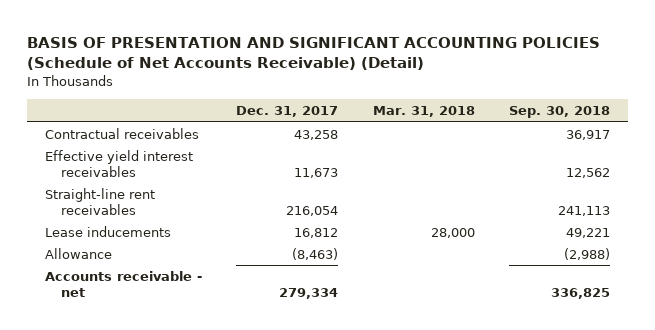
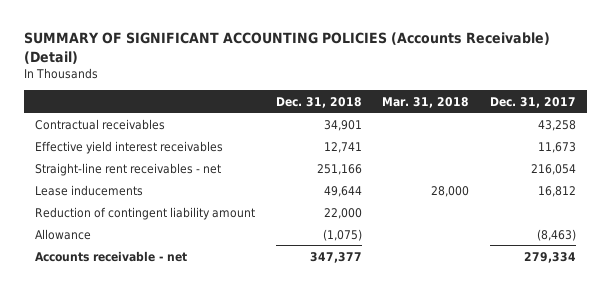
- BASIS OF PRESENTATION AND SIGNIFICANT ACCOUNTING POLICIES (Schedule of Net Accounts Receivable) (Detail)
+ SUMMARY OF SIGNIFICANT ACCOUNTING POLICIES (Accounts Receivable) (Detail)
- | Dec. 31, 2017 | Mar. 31, 2018 | Sep. 30, 2018
+ | Dec. 31, 2018 | Mar. 31, 2018 | Dec. 31, 2017
- Straight-line rent receivables | 216,054 | | 241,113
+ Straight-line rent receivables - net | 251,166 | | 216,054
+ Reduction of contingent liability amount | 22,000 | |

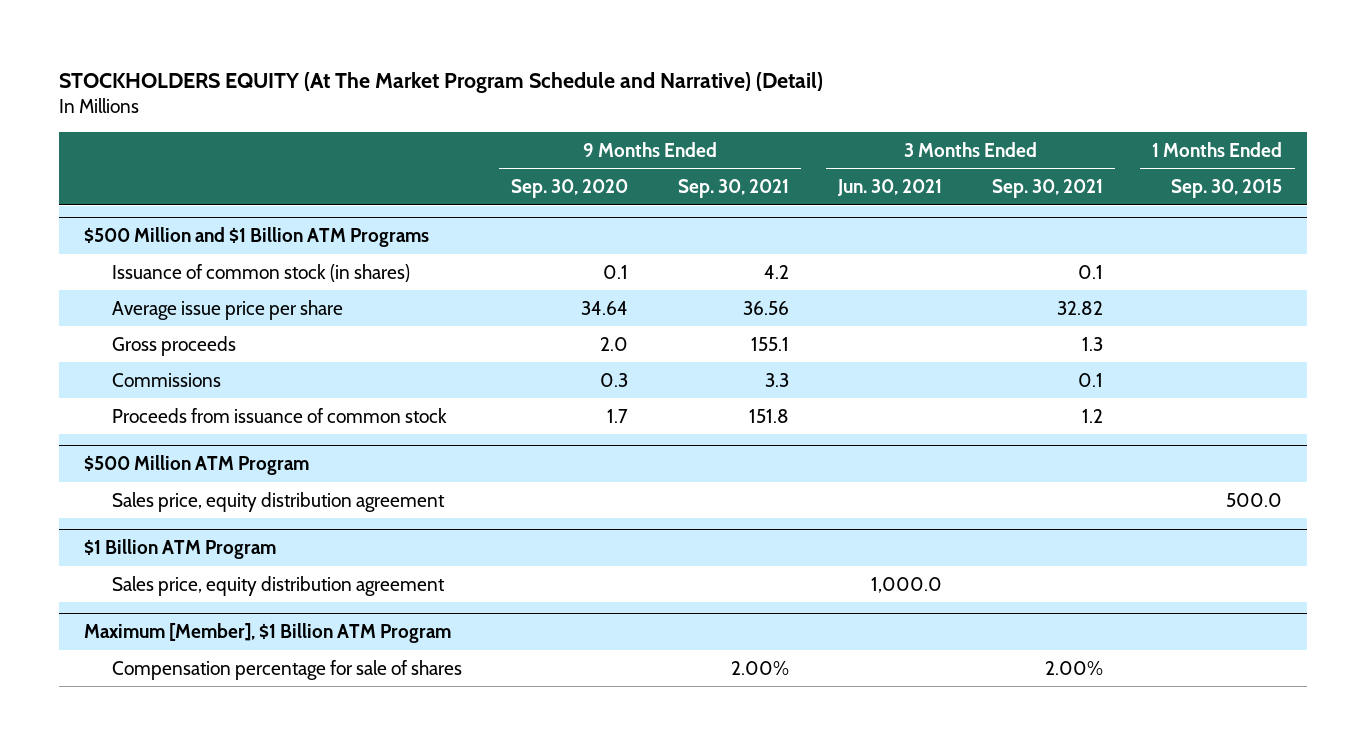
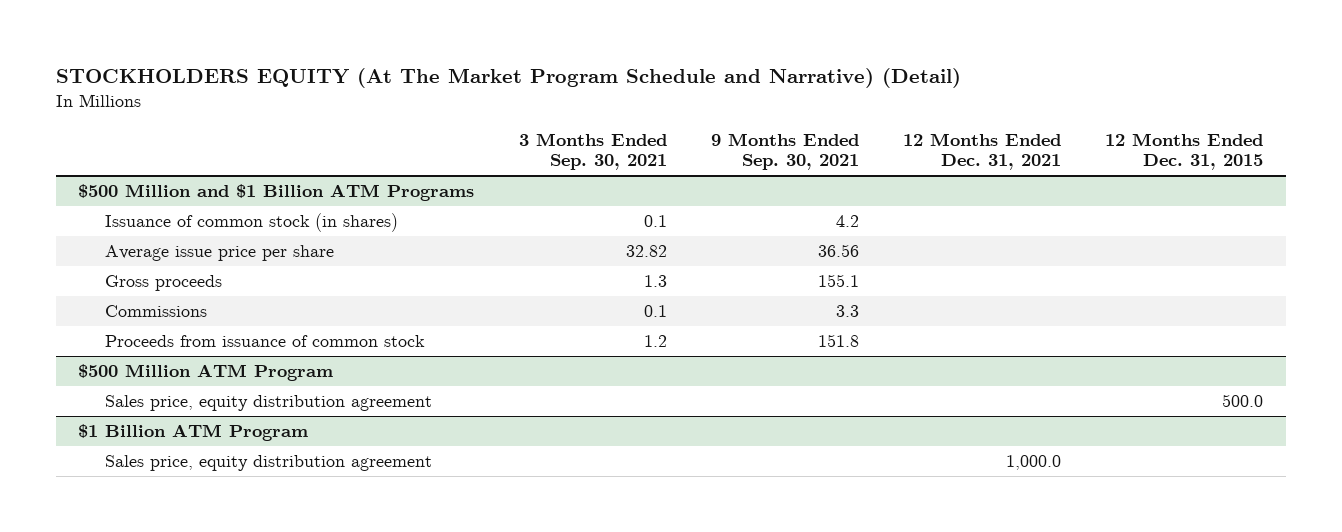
- | 9 Months Ended Sep. 30, 2020 | 9 Months Ended Sep. 30, 2021 | 3 Months Ended Jun. 30, 2021 | 3 Months Ended Sep. 30, 2021 | 1 Months Ended Sep. 30, 2015
+ | 3 Months Ended Sep. 30, 2021 | 9 Months Ended Sep. 30, 2021 | 12 Months Ended Dec. 31, 2021 | 12 Months Ended Dec. 31, 2015
- Maximum [Member], $1 Billion ATM Program
- Compensation percentage for sale of shares | | 2.00% | | 2.00% |

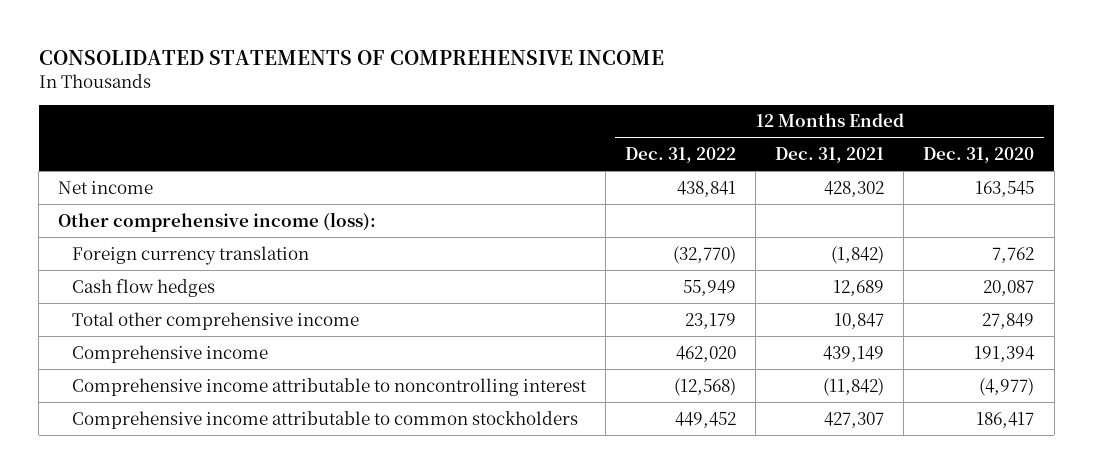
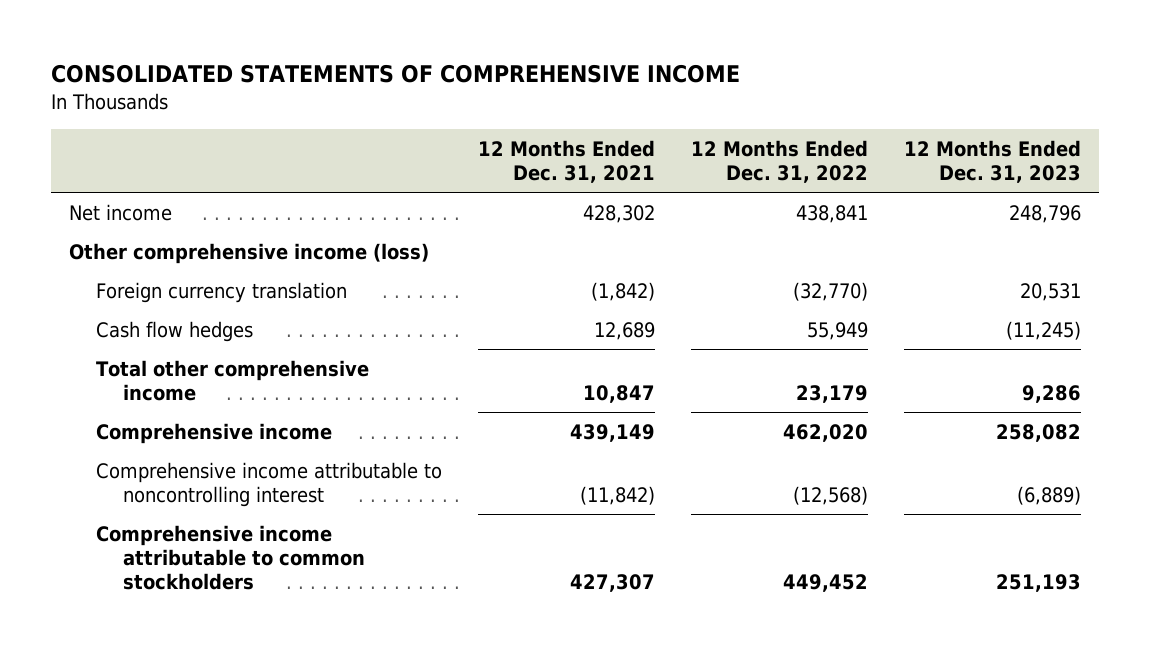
- | 12 Months Ended Dec. 31, 2022 | 12 Months Ended Dec. 31, 2021 | 12 Months Ended Dec. 31, 2020
+ | 12 Months Ended Dec. 31, 2021 | 12 Months Ended Dec. 31, 2022 | 12 Months Ended Dec. 31, 2023
- Other comprehensive income (loss):
+ Other comprehensive income (loss)

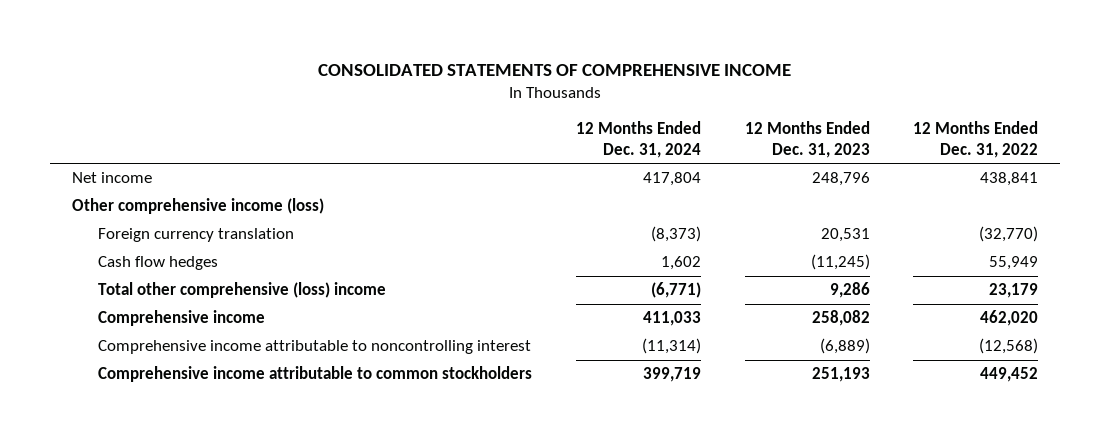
- | 12 Months Ended Dec. 31, 2021 | 12 Months Ended Dec. 31, 2022 | 12 Months Ended Dec. 31, 2023
+ | 12 Months Ended Dec. 31, 2024 | 12 Months Ended Dec. 31, 2023 | 12 Months Ended Dec. 31, 2022
- Total other comprehensive income | 10,847 | 23,179 | 9,286
+ Total other comprehensive (loss) income | (6,771) | 9,286 | 23,179

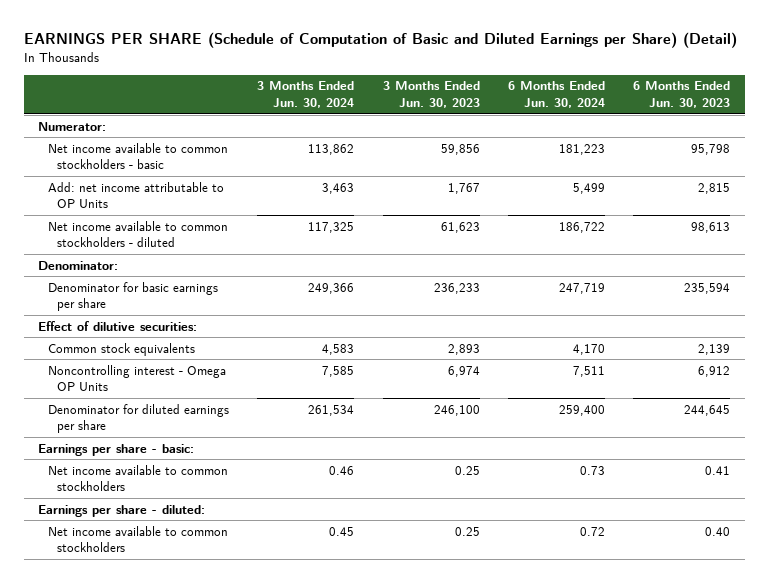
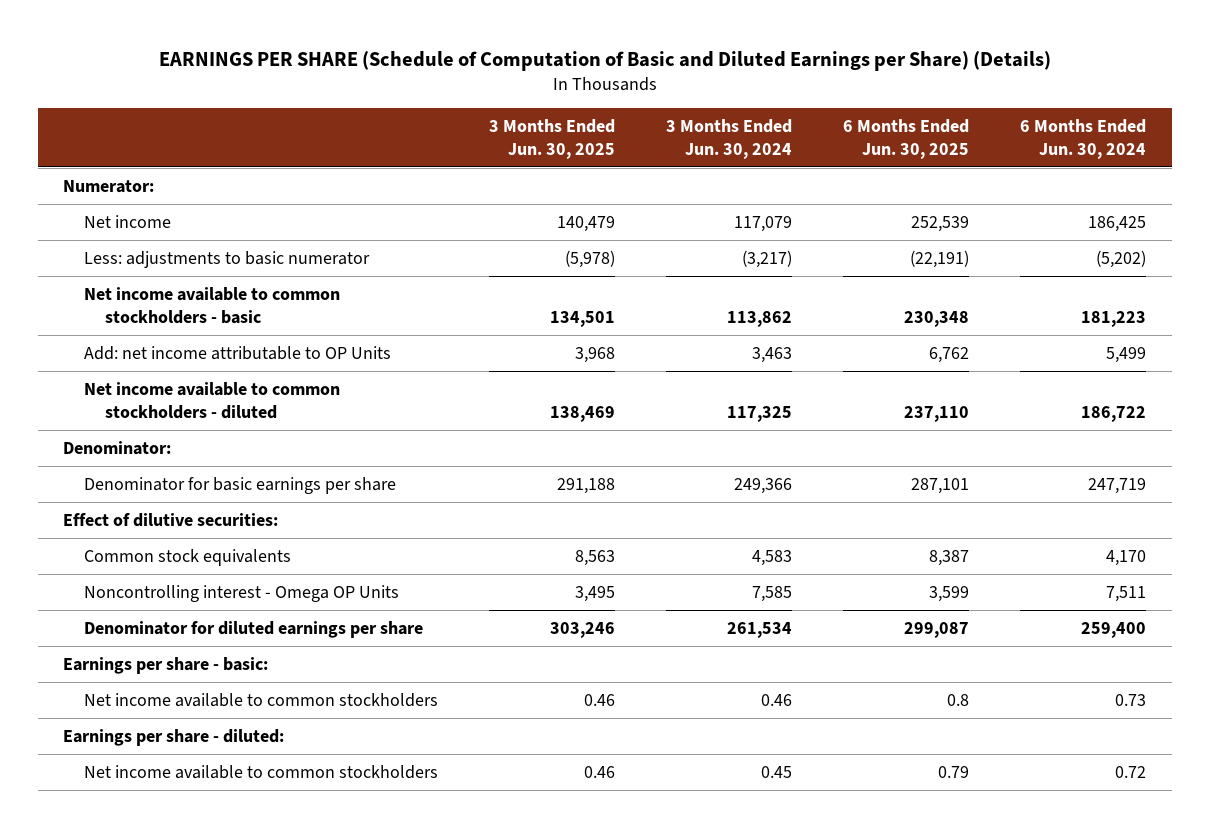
- EARNINGS PER SHARE (Schedule of Computation of Basic and Diluted Earnings per Share) (Detail)
+ EARNINGS PER SHARE (Schedule of Computation of Basic and Diluted Earnings per Share) (Details)
- | 3 Months Ended Jun. 30, 2024 | 3 Months Ended Jun. 30, 2023 | 6 Months Ended Jun. 30, 2024 | 6 Months Ended Jun. 30, 2023
+ | 3 Months Ended Jun. 30, 2025 | 3 Months Ended Jun. 30, 2024 | 6 Months Ended Jun. 30, 2025 | 6 Months Ended Jun. 30, 2024
+ Net income | 140,479 | 117,079 | 252,539 | 186,425
+ Less: adjustments to basic numerator | (5,978) | (3,217) | (22,191) | (5,202)

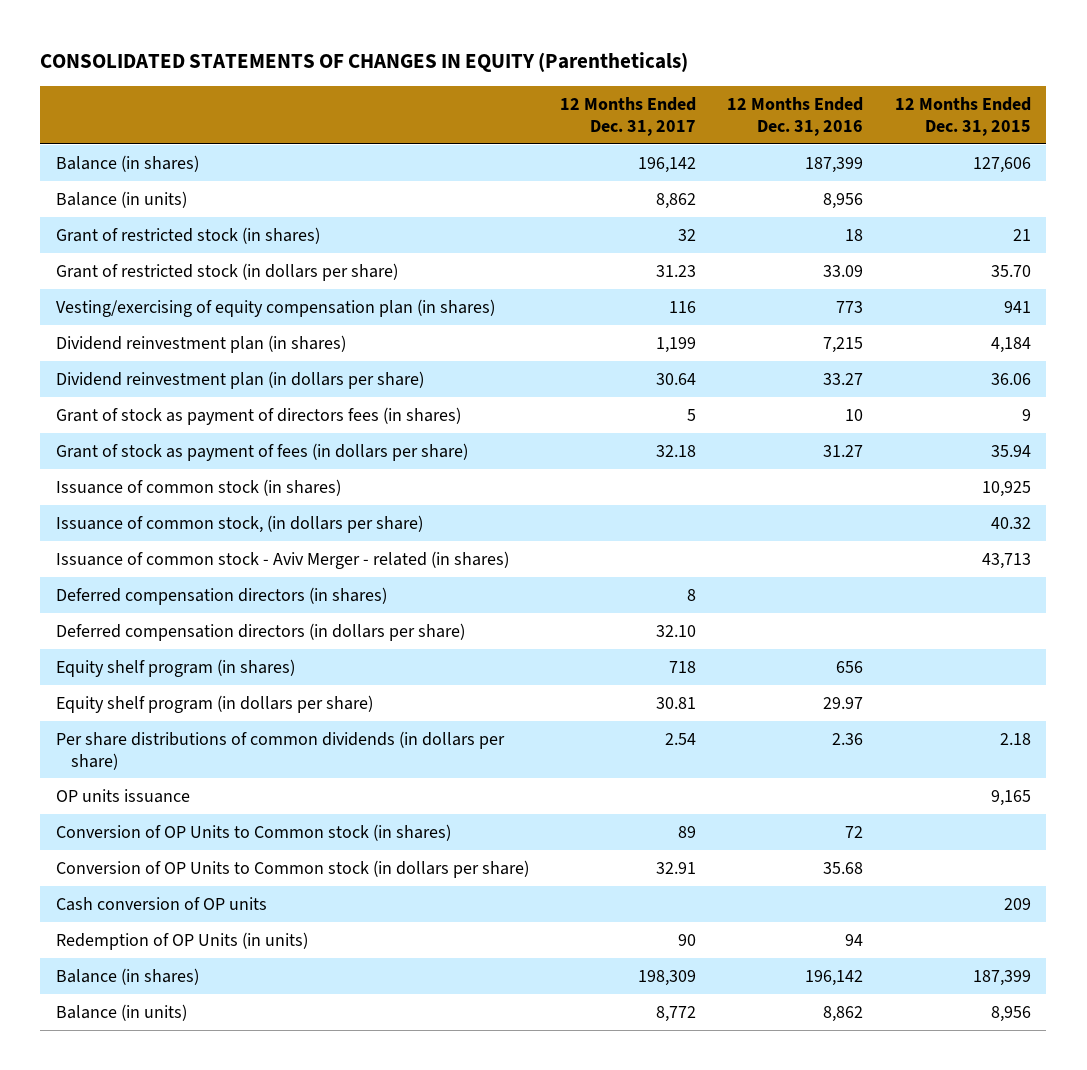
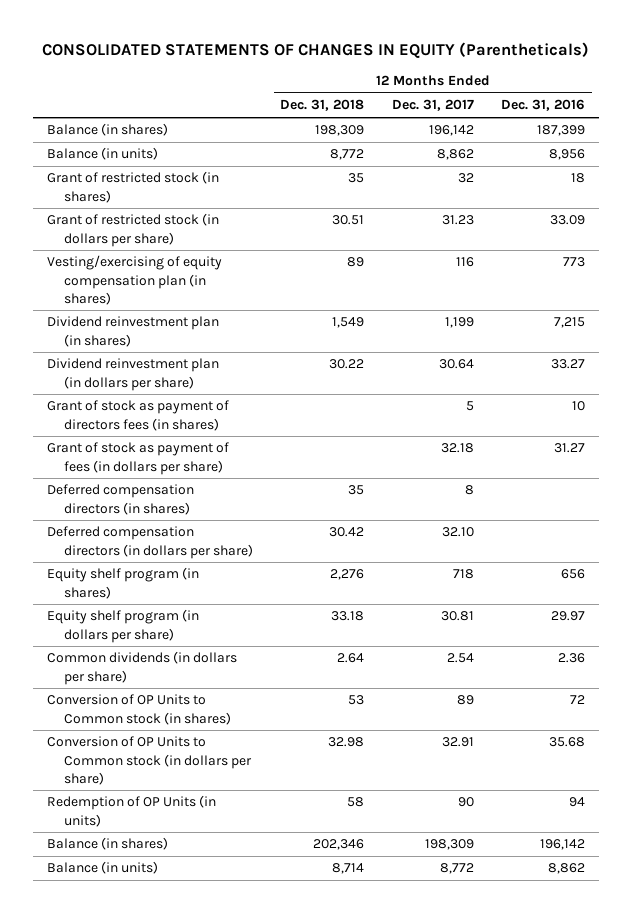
- | 12 Months Ended Dec. 31, 2017 | 12 Months Ended Dec. 31, 2016 | 12 Months Ended Dec. 31, 2015
+ | 12 Months Ended Dec. 31, 2018 | 12 Months Ended Dec. 31, 2017 | 12 Months Ended Dec. 31, 2016
- Issuance of common stock (in shares) | | | 10,925
- Issuance of common stock, (in dollars per share) | | | 40.32
- Issuance of common stock - Aviv Merger - related (in shares) | | | 43,713
- Per share distributions of common dividends (in dollars per share) | 2.54 | 2.36 | 2.18
- OP units issuance | | | 9,165
+ Common dividends (in dollars per share) | 2.64 | 2.54 | 2.36
- Cash conversion of OP units | | | 209

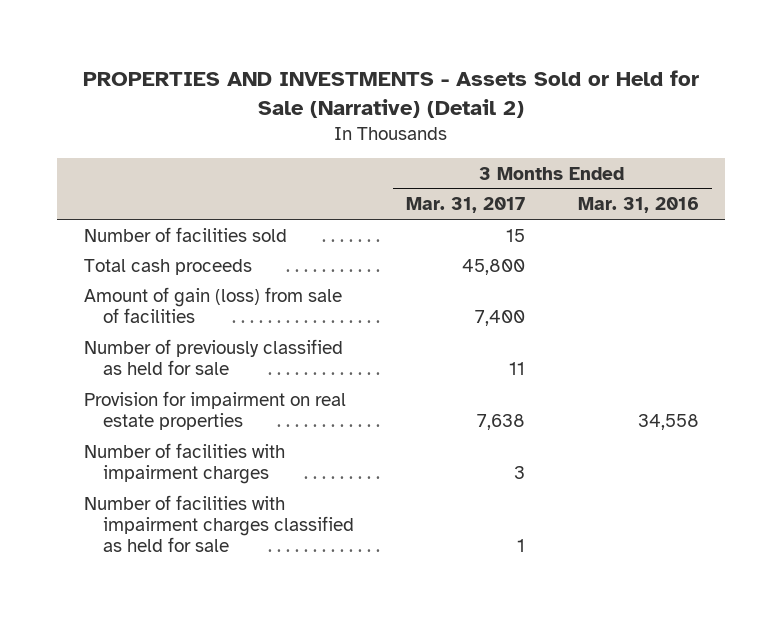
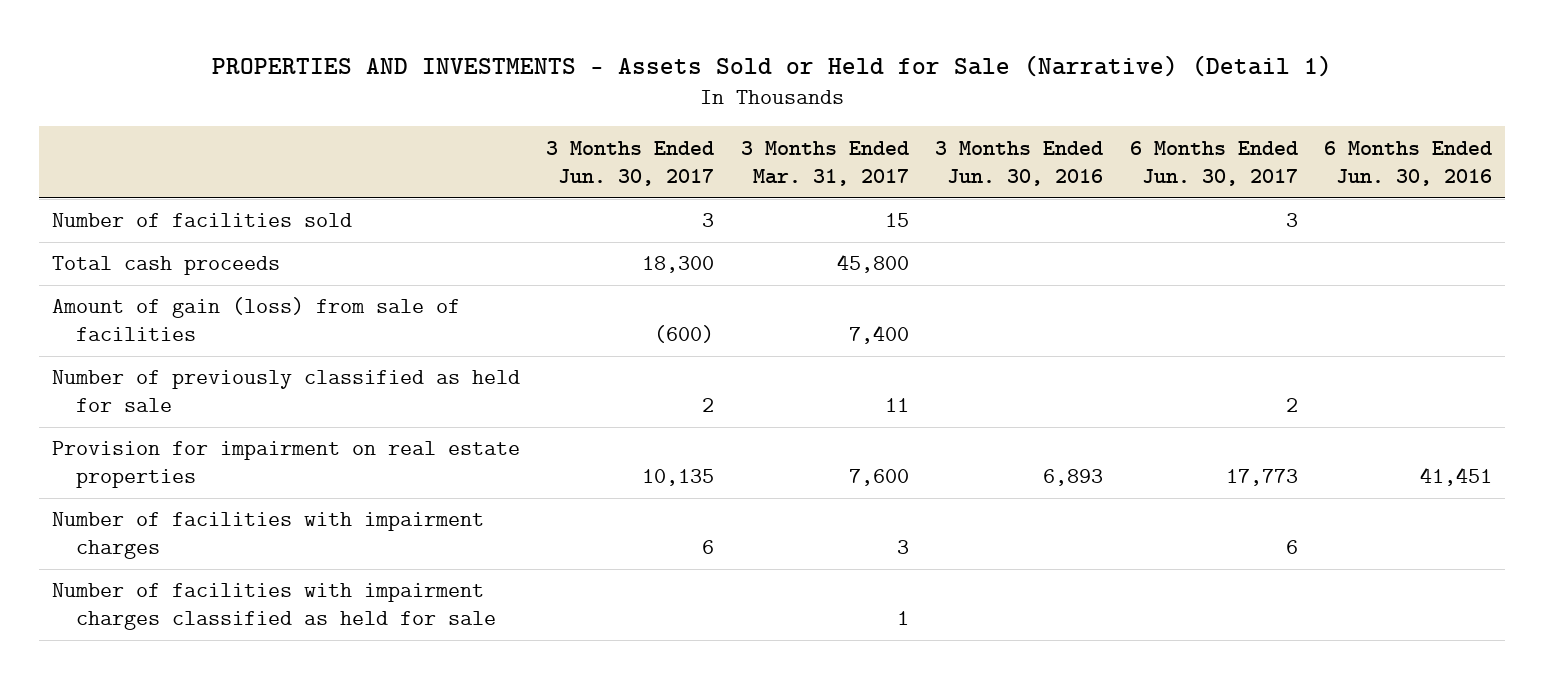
- PROPERTIES AND INVESTMENTS - Assets Sold or Held for Sale (Narrative) (Detail 2)
+ PROPERTIES AND INVESTMENTS - Assets Sold or Held for Sale (Narrative) (Detail 1)
- | 3 Months Ended Mar. 31, 2017 | 3 Months Ended Mar. 31, 2016
+ | 3 Months Ended Jun. 30, 2017 | 3 Months Ended Mar. 31, 2017 | 3 Months Ended Jun. 30, 2016 | 6 Months Ended Jun. 30, 2017 | 6 Months Ended Jun. 30, 2016
- Provision for impairment on real estate properties | 7,638 | 34,558
+ Provision for impairment on real estate properties | 10,135 | 7,600 | 6,893 | 17,773 | 41,451

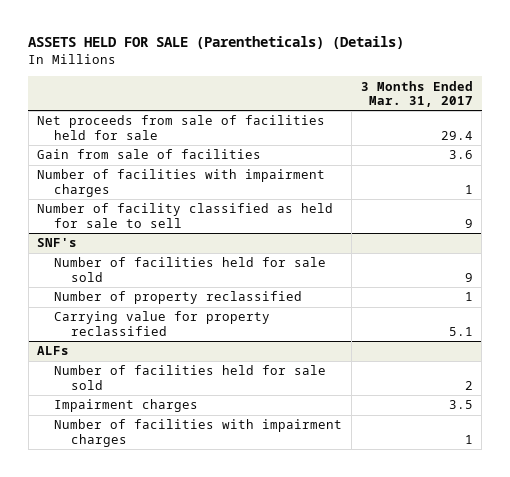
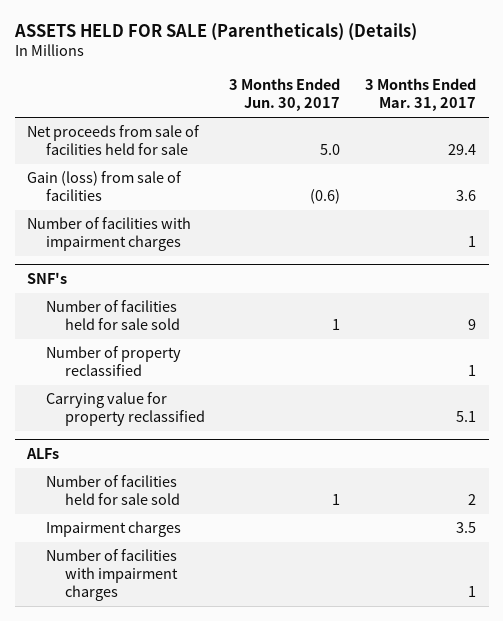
- | 3 Months Ended Mar. 31, 2017
+ | 3 Months Ended Jun. 30, 2017 | 3 Months Ended Mar. 31, 2017
- Gain from sale of facilities | 3.6
+ Gain (loss) from sale of facilities | (0.6) | 3.6
- Number of facility classified as held for sale to sell | 9

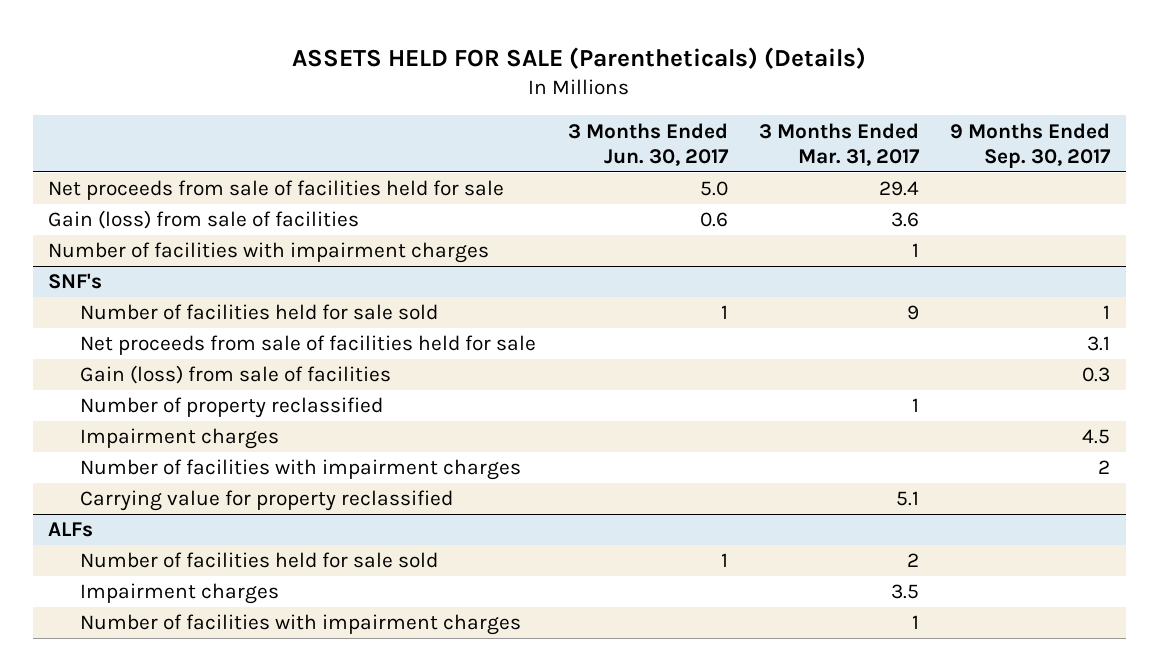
- | 3 Months Ended Jun. 30, 2017 | 3 Months Ended Mar. 31, 2017
+ | 3 Months Ended Jun. 30, 2017 | 3 Months Ended Mar. 31, 2017 | 9 Months Ended Sep. 30, 2017
- Gain (loss) from sale of facilities | (0.6) | 3.6
+ Gain (loss) from sale of facilities | 0.6 | 3.6 |
@ SNF's
+ Net proceeds from sale of facilities held for sale | | | 3.1
+ Gain (loss) from sale of facilities | | | 0.3
+ Impairment charges | | | 4.5
+ Number of facilities with impairment charges | | | 2

